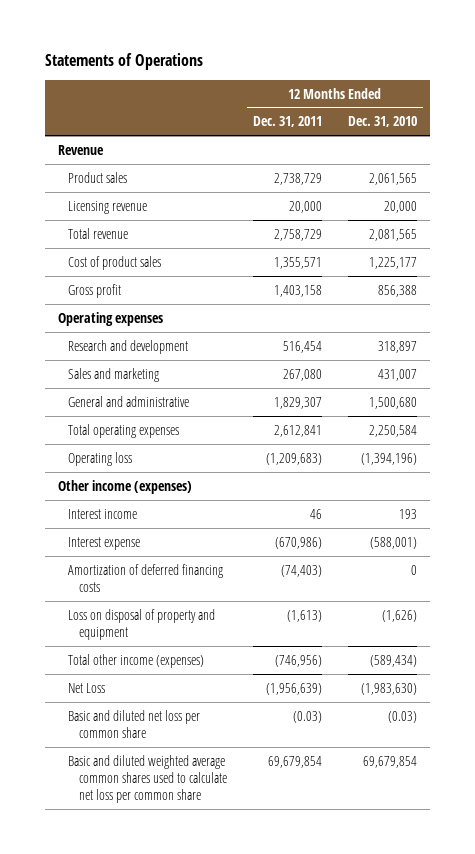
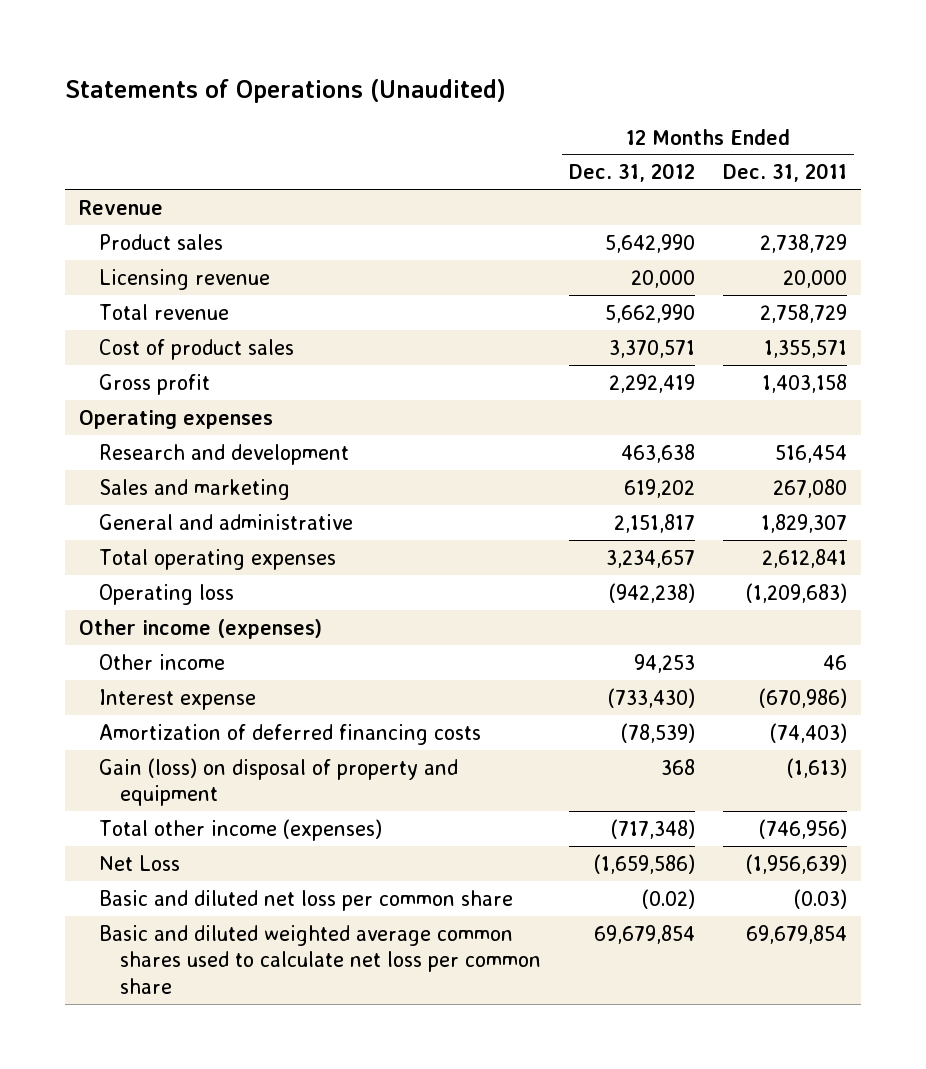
- Statements of Operations
+ Statements of Operations (Unaudited)
- | 12 Months Ended Dec. 31, 2011 | 12 Months Ended Dec. 31, 2010
+ | 12 Months Ended Dec. 31, 2012 | 12 Months Ended Dec. 31, 2011
- Interest income | 46 | 193
+ Other income | 94,253 | 46
- Loss on disposal of property and equipment | (1,613) | (1,626)
+ Gain (loss) on disposal of property and equipment | 368 | (1,613)

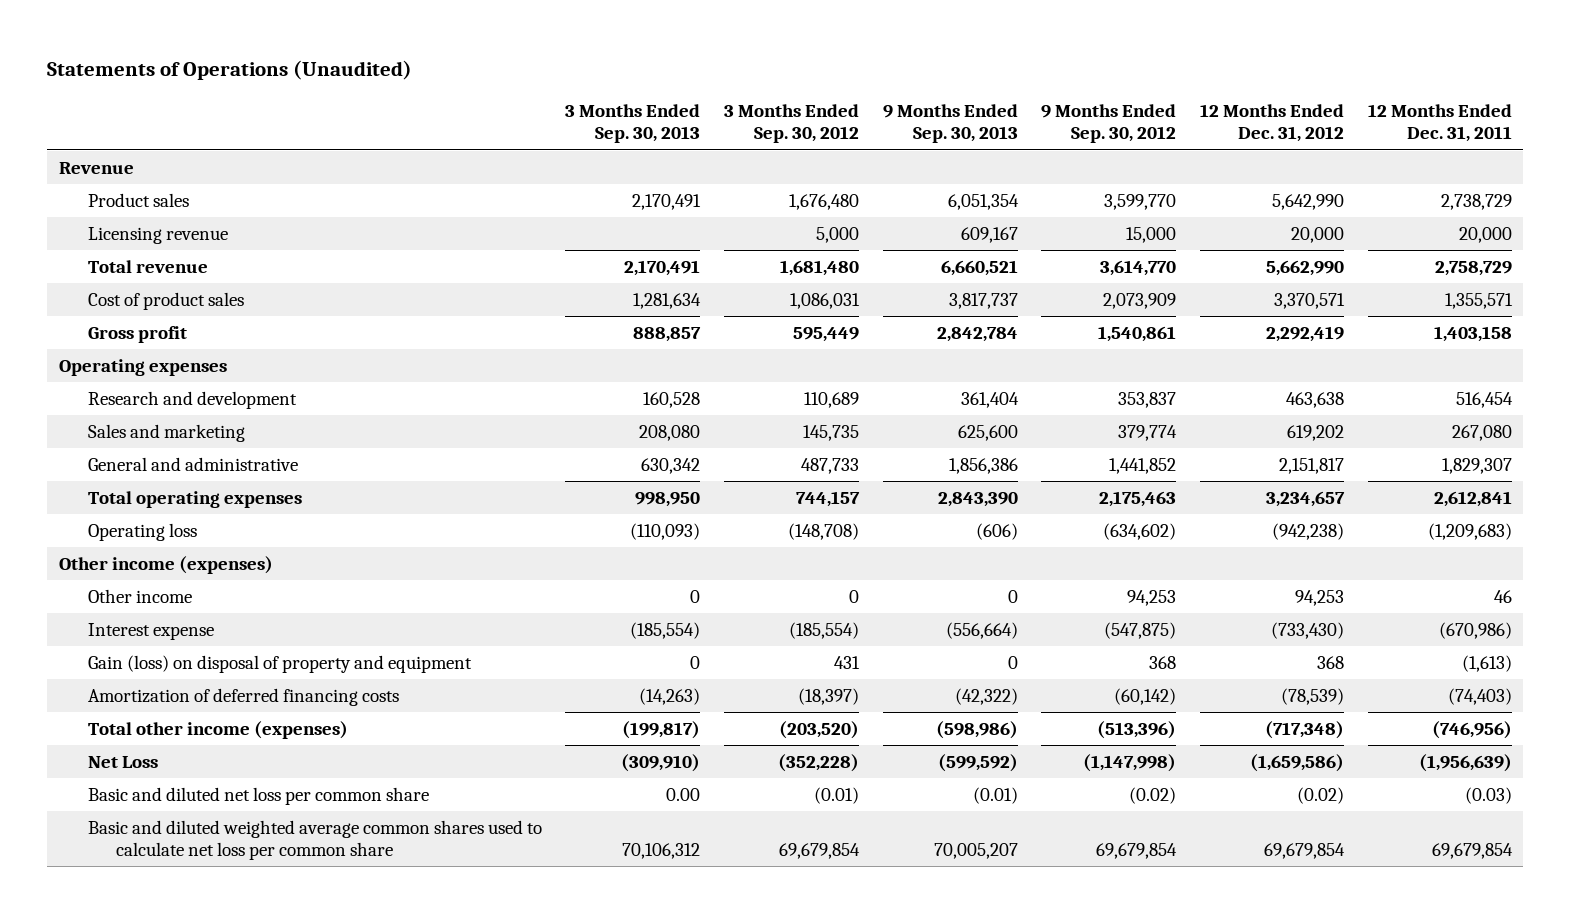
- | 12 Months Ended Dec. 31, 2012 | 12 Months Ended Dec. 31, 2011
+ | 3 Months Ended Sep. 30, 2013 | 3 Months Ended Sep. 30, 2012 | 9 Months Ended Sep. 30, 2013 | 9 Months Ended Sep. 30, 2012 | 12 Months Ended Dec. 31, 2012 | 12 Months Ended Dec. 31, 2011
moved down: Amortization of deferred financing costs | (14,263) | (18,397) | (42,322) | (60,142) | (78,539) | (74,403)

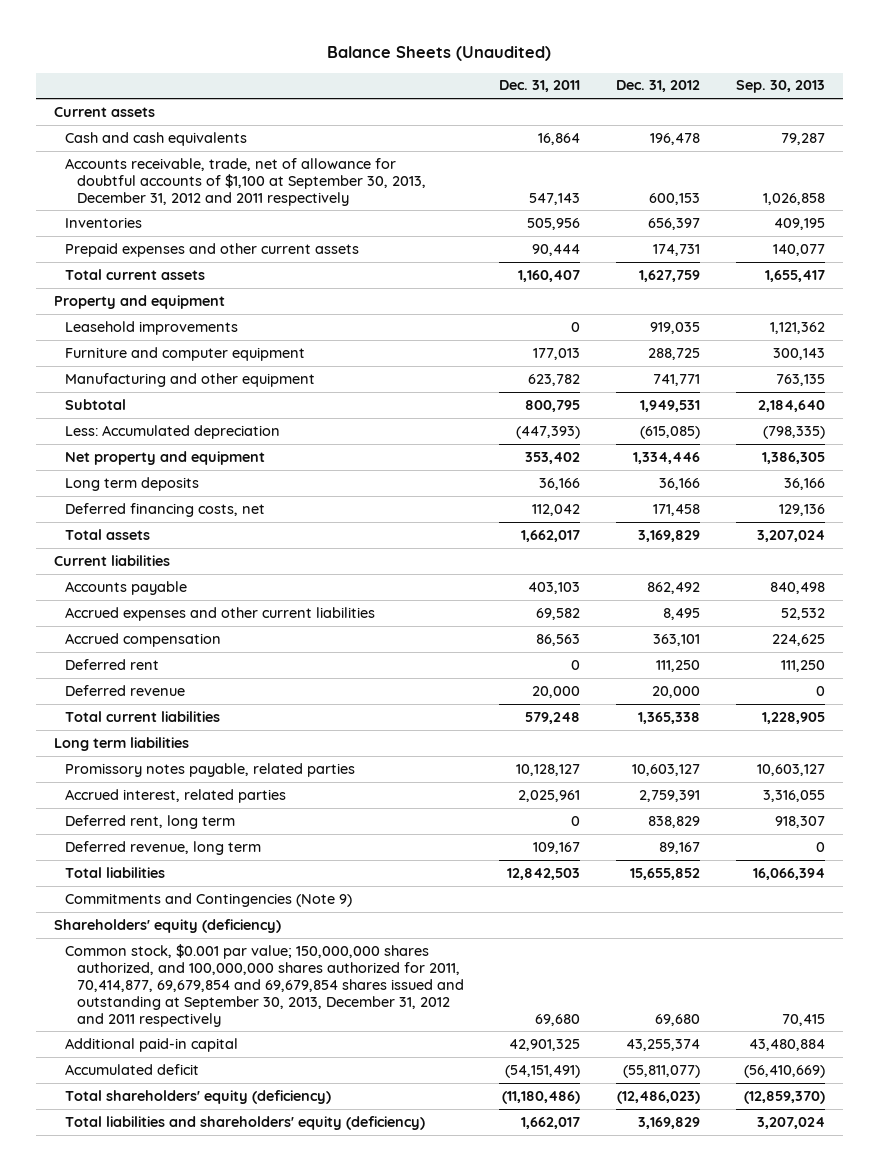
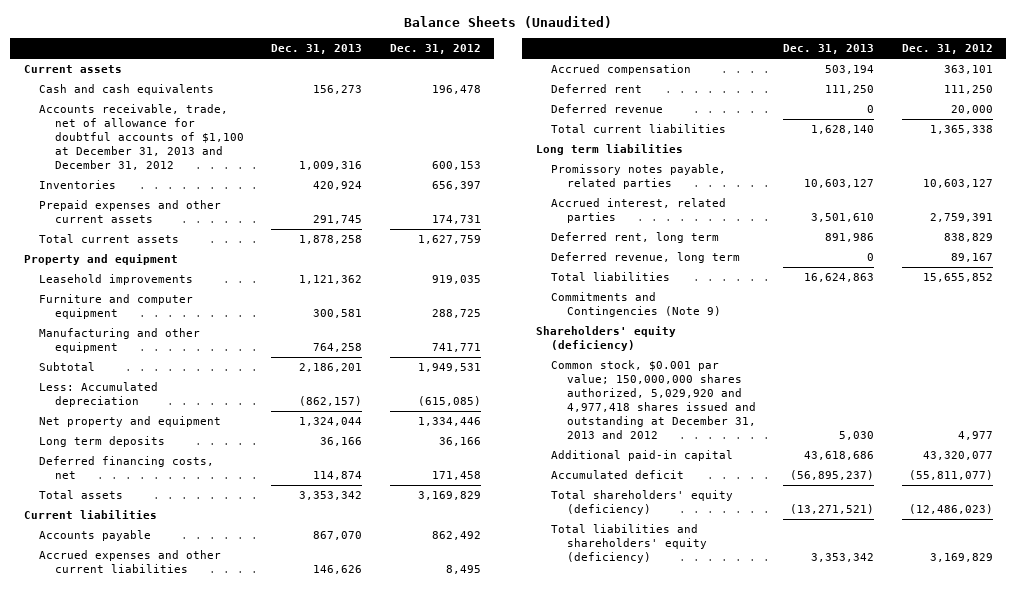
- | Dec. 31, 2011 | Dec. 31, 2012 | Sep. 30, 2013
+ | Dec. 31, 2013 | Dec. 31, 2012
- Accounts receivable, trade, net of allowance for doubtful accounts of $1,100 at September 30, 2013, December 31, 2012 and 2011 respectively | 547,143 | 600,153 | 1,026,858
+ Accounts receivable, trade, net of allowance for doubtful accounts of $1,100 at December 31, 2013 and December 31, 2012 | 1,009,316 | 600,153
- Common stock, $0.001 par value; 150,000,000 shares authorized, and 100,000,000 shares authorized for 2011, 70,414,877, 69,679,854 and 69,679,854 shares issued and outstanding at September 30, 2013, December 31, 2012 and 2011 respectively | 69,680 | 69,680 | 70,415
- Additional paid-in capital | 42,901,325 | 43,255,374 | 43,480,884
+ Common stock, $0.001 par value; 150,000,000 shares authorized, 5,029,920 and 4,977,418 shares issued and outstanding at December 31, 2013 and 2012 | 5,030 | 4,977
+ Additional paid-in capital | 43,618,686 | 43,320,077

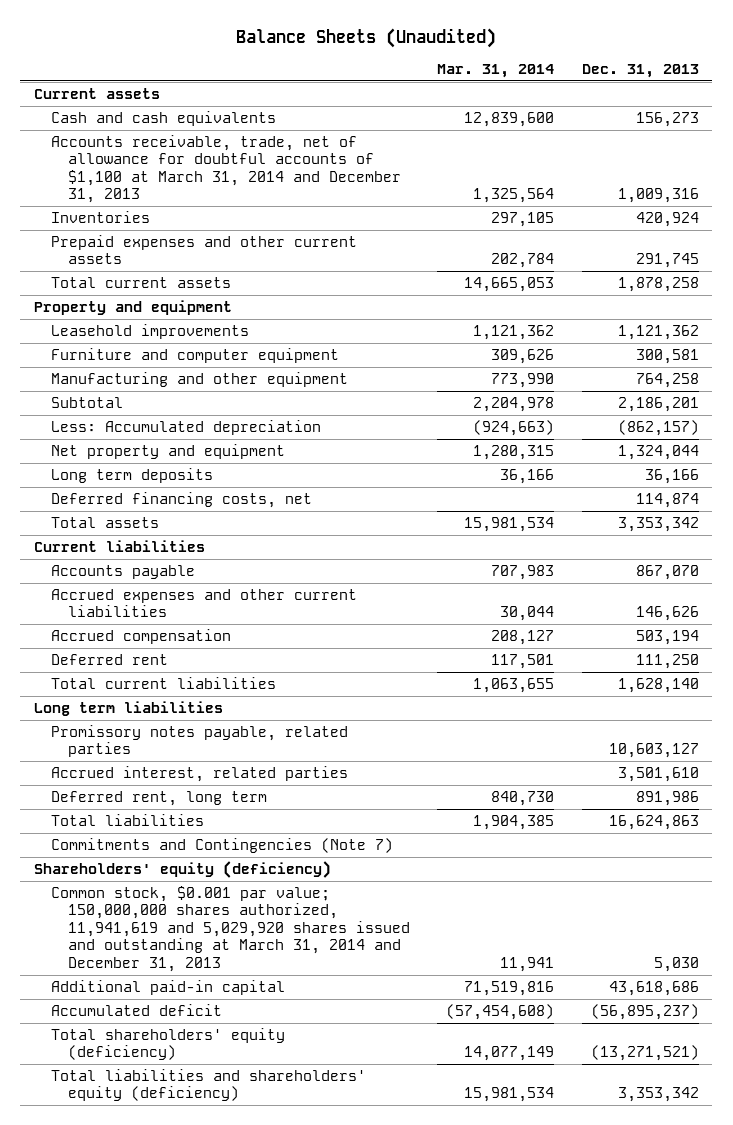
- | Dec. 31, 2013 | Dec. 31, 2012
+ | Mar. 31, 2014 | Dec. 31, 2013
- Accounts receivable, trade, net of allowance for doubtful accounts of $1,100 at December 31, 2013 and December 31, 2012 | 1,009,316 | 600,153
+ Accounts receivable, trade, net of allowance for doubtful accounts of $1,100 at March 31, 2014 and December 31, 2013 | 1,325,564 | 1,009,316
- Deferred revenue | 0 | 20,000
- Deferred revenue, long term | 0 | 89,167
- Commitments and Contingencies (Note 9)
+ Commitments and Contingencies (Note 7)
- Common stock, $0.001 par value; 150,000,000 shares authorized, 5,029,920 and 4,977,418 shares issued and outstanding at December 31, 2013 and 2012 | 5,030 | 4,977
+ Common stock, $0.001 par value; 150,000,000 shares authorized, 11,941,619 and 5,029,920 shares issued and outstanding at March 31, 2014 and December 31, 2013 | 11,941 | 5,030

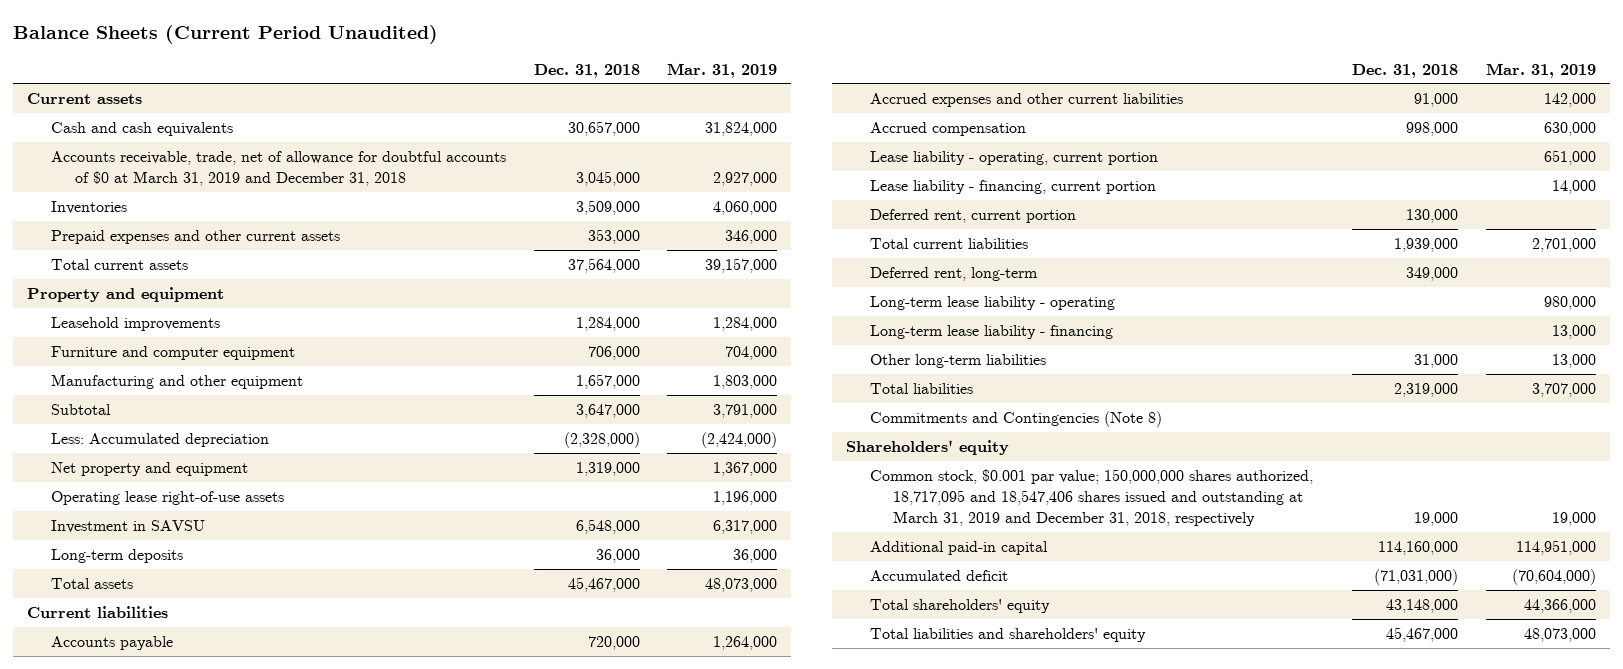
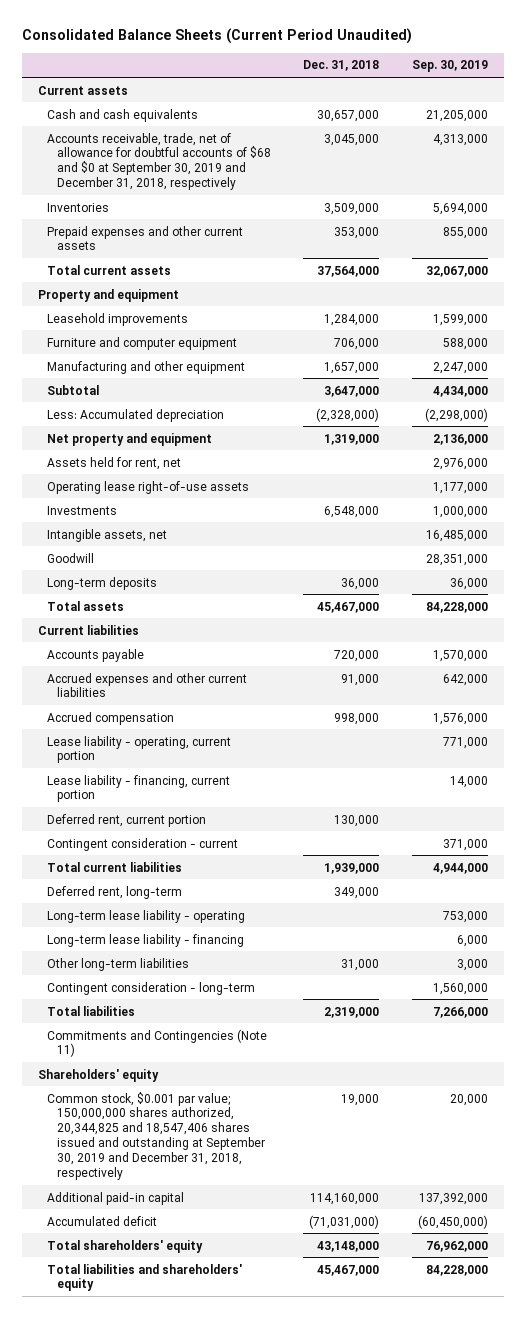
- Balance Sheets (Current Period Unaudited)
+ Consolidated Balance Sheets (Current Period Unaudited)
- | Dec. 31, 2018 | Mar. 31, 2019
+ | Dec. 31, 2018 | Sep. 30, 2019
- Accounts receivable, trade, net of allowance for doubtful accounts of $0 at March 31, 2019 and December 31, 2018 | 3,045,000 | 2,927,000
+ Accounts receivable, trade, net of allowance for doubtful accounts of $68 and $0 at September 30, 2019 and December 31, 2018, respectively | 3,045,000 | 4,313,000
+ Assets held for rent, net | | 2,976,000
- Investment in SAVSU | 6,548,000 | 6,317,000
+ Investments | 6,548,000 | 1,000,000
+ Intangible assets, net | | 16,485,000
+ Goodwill | | 28,351,000
+ Contingent consideration - current | | 371,000
+ Contingent consideration - long-term | | 1,560,000
- Commitments and Contingencies (Note 8)
+ Commitments and Contingencies (Note 11)
- Common stock, $0.001 par value; 150,000,000 shares authorized, 18,717,095 and 18,547,406 shares issued and outstanding at March 31, 2019 and December 31, 2018, respectively | 19,000 | 19,000
+ Common stock, $0.001 par value; 150,000,000 shares authorized, 20,344,825 and 18,547,406 shares issued and outstanding at September 30, 2019 and December 31, 2018, respectively | 19,000 | 20,000

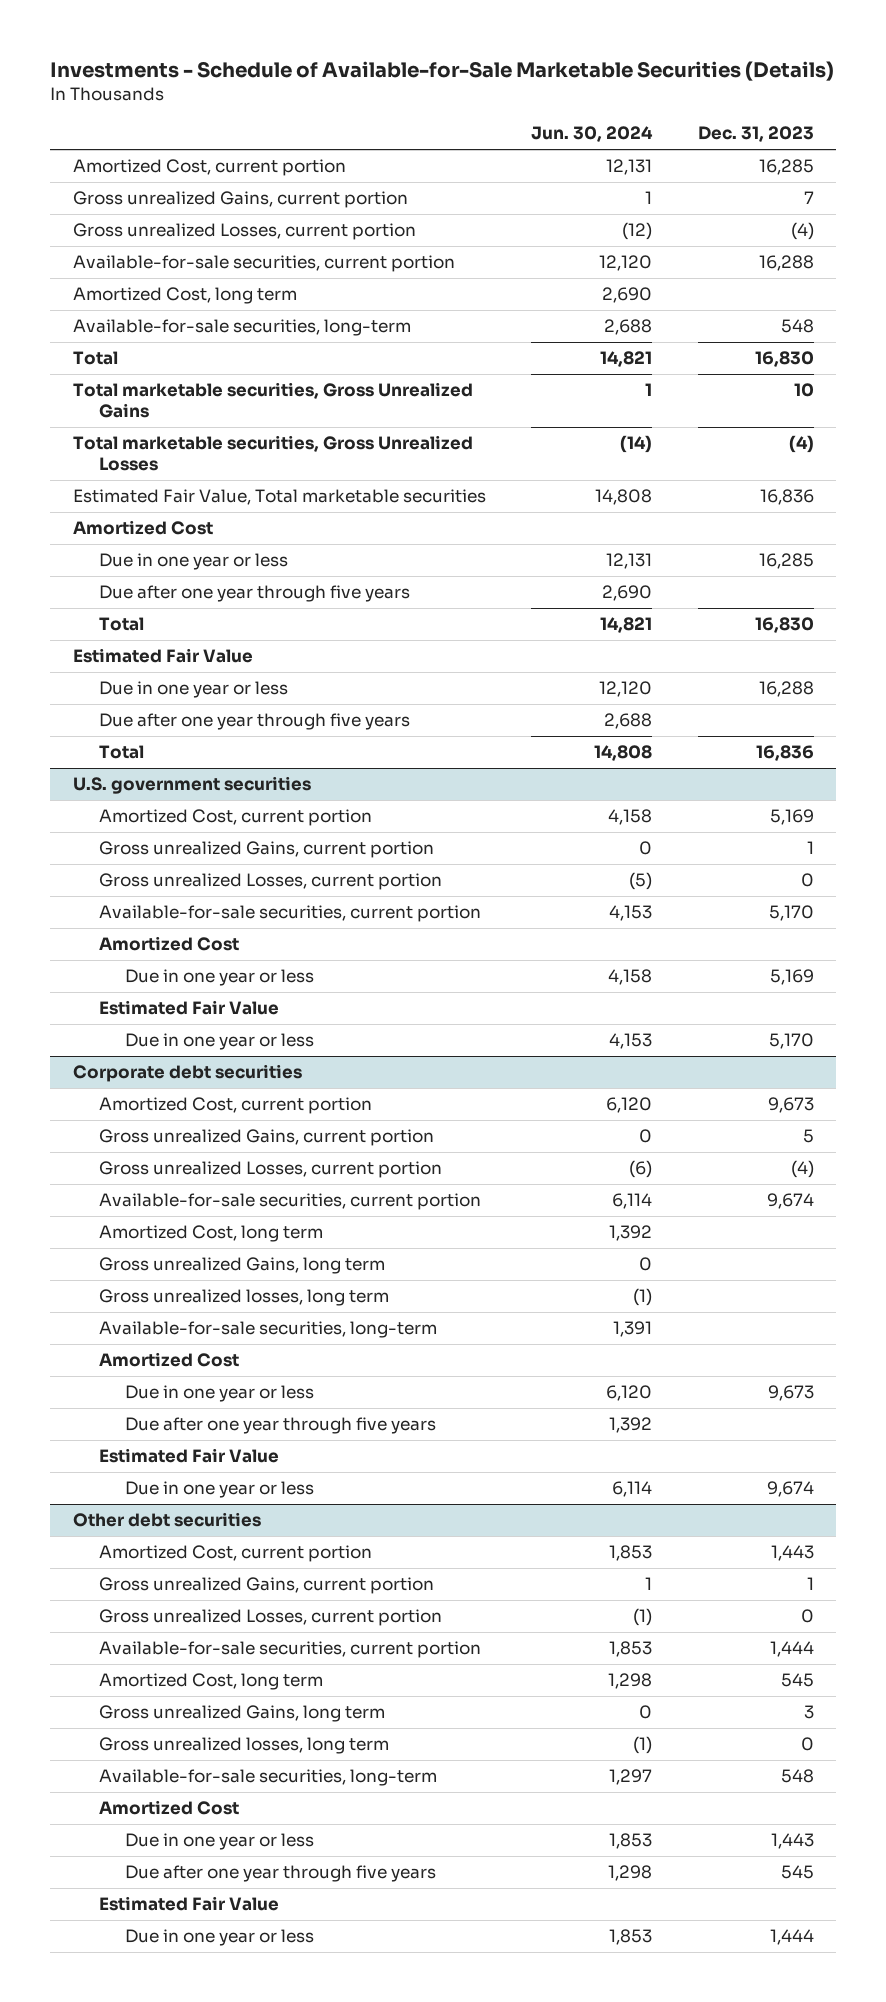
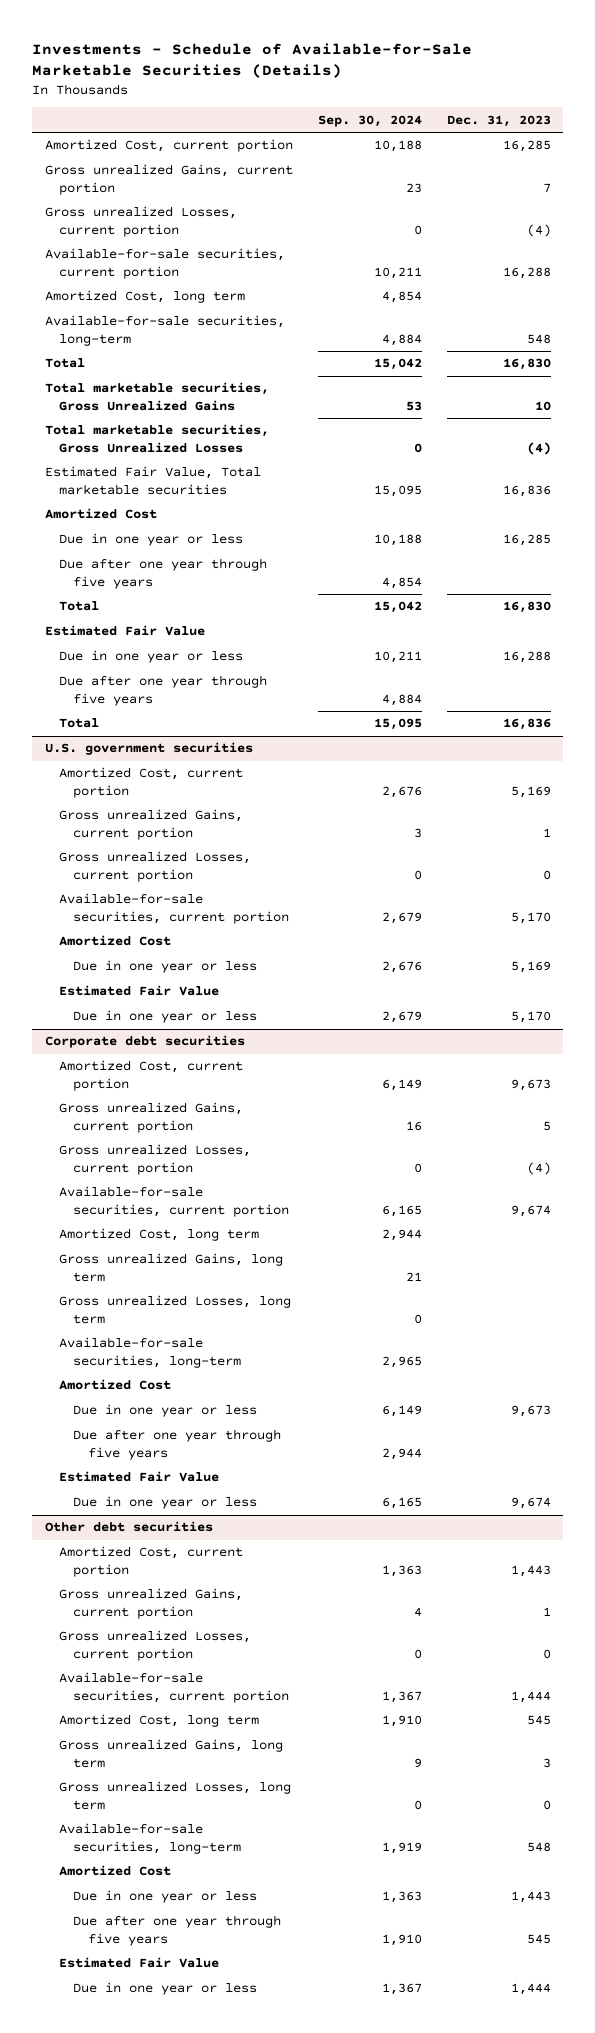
- | Jun. 30, 2024 | Dec. 31, 2023
+ | Sep. 30, 2024 | Dec. 31, 2023
@ Corporate debt securities
- Gross unrealized losses, long term | (1) |
+ Gross unrealized Losses, long term | 0 |
@ Other debt securities
- Gross unrealized losses, long term | (1) | 0
+ Gross unrealized Losses, long term | 0 | 0

